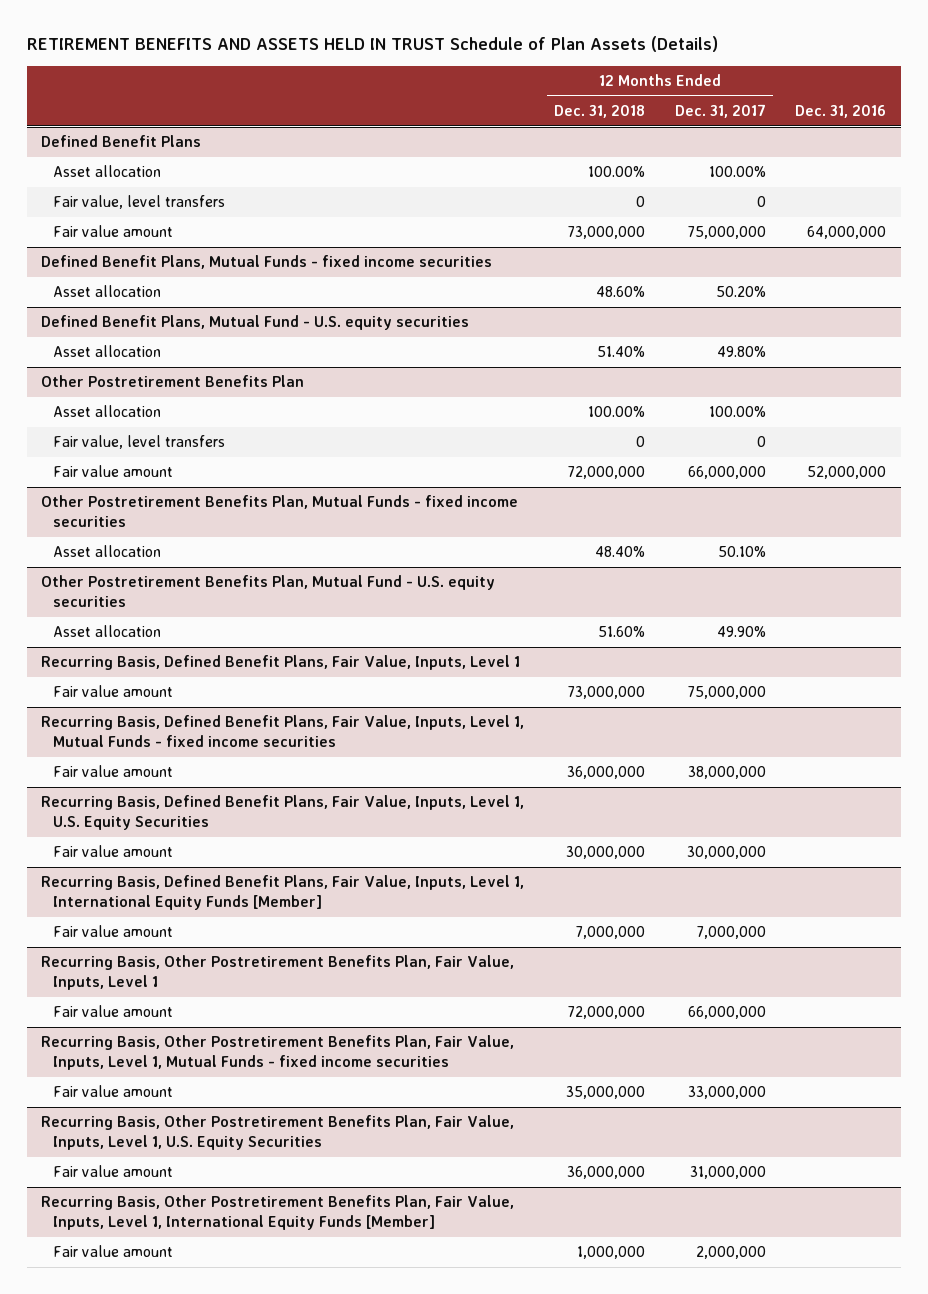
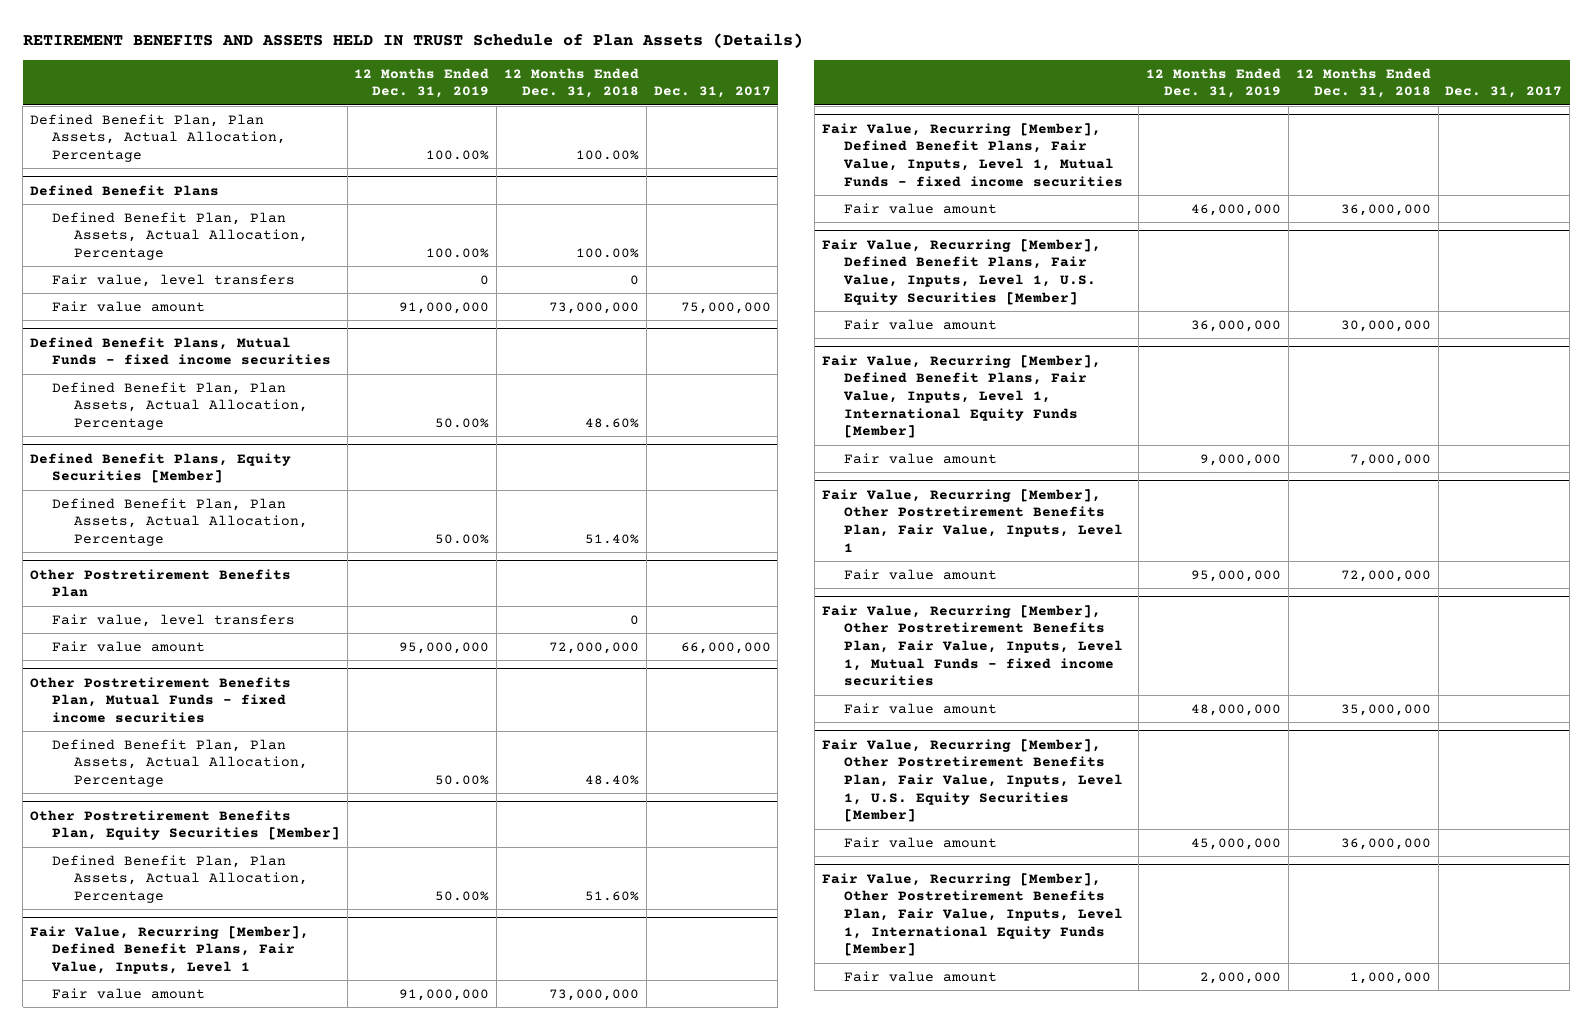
- | 12 Months Ended Dec. 31, 2018 | 12 Months Ended Dec. 31, 2017 | Dec. 31, 2016
+ | 12 Months Ended Dec. 31, 2019 | 12 Months Ended Dec. 31, 2018 | Dec. 31, 2017
+ Defined Benefit Plan, Plan Assets, Actual Allocation, Percentage | 100.00% | 100.00% |
@ Defined Benefit Plans
- Asset allocation | 100.00% | 100.00% |
+ Defined Benefit Plan, Plan Assets, Actual Allocation, Percentage | 100.00% | 100.00% |
@ Defined Benefit Plans, Mutual Funds - fixed income securities
- Asset allocation | 48.60% | 50.20% |
- Defined Benefit Plans, Mutual Fund - U.S. equity securities
- Asset allocation | 51.40% | 49.80% |
@ Defined Benefit Plans, Mutual Funds - fixed income securities
+ Defined Benefit Plan, Plan Assets, Actual Allocation, Percentage | 50.00% | 48.60% |
+ Defined Benefit Plans, Equity Securities [Member]
+ Defined Benefit Plan, Plan Assets, Actual Allocation, Percentage | 50.00% | 51.40% |
@ Other Postretirement Benefits Plan
- Asset allocation | 100.00% | 100.00% |
@ Other Postretirement Benefits Plan, Mutual Funds - fixed income securities
- Asset allocation | 48.40% | 50.10% |
- Other Postretirement Benefits Plan, Mutual Fund - U.S. equity securities
- Asset allocation | 51.60% | 49.90% |
- Recurring Basis, Defined Benefit Plans, Fair Value, Inputs, Level 1
@ Other Postretirement Benefits Plan, Mutual Funds - fixed income securities
+ Defined Benefit Plan, Plan Assets, Actual Allocation, Percentage | 50.00% | 48.40% |
+ Other Postretirement Benefits Plan, Equity Securities [Member]
+ Defined Benefit Plan, Plan Assets, Actual Allocation, Percentage | 50.00% | 51.60% |
+ Fair Value, Recurring [Member], Defined Benefit Plans, Fair Value, Inputs, Level 1
- Recurring Basis, Defined Benefit Plans, Fair Value, Inputs, Level 1, Mutual Funds - fixed income securities
+ Fair Value, Recurring [Member], Defined Benefit Plans, Fair Value, Inputs, Level 1, Mutual Funds - fixed income securities
- Recurring Basis, Defined Benefit Plans, Fair Value, Inputs, Level 1, U.S. Equity Securities
+ Fair Value, Recurring [Member], Defined Benefit Plans, Fair Value, Inputs, Level 1, U.S. Equity Securities [Member]
- Recurring Basis, Defined Benefit Plans, Fair Value, Inputs, Level 1, International Equity Funds [Member]
+ Fair Value, Recurring [Member], Defined Benefit Plans, Fair Value, Inputs, Level 1, International Equity Funds [Member]
- Recurring Basis, Other Postretirement Benefits Plan, Fair Value, Inputs, Level 1
+ Fair Value, Recurring [Member], Other Postretirement Benefits Plan, Fair Value, Inputs, Level 1
- Recurring Basis, Other Postretirement Benefits Plan, Fair Value, Inputs, Level 1, Mutual Funds - fixed income securities
+ Fair Value, Recurring [Member], Other Postretirement Benefits Plan, Fair Value, Inputs, Level 1, Mutual Funds - fixed income securities
- Recurring Basis, Other Postretirement Benefits Plan, Fair Value, Inputs, Level 1, U.S. Equity Securities
+ Fair Value, Recurring [Member], Other Postretirement Benefits Plan, Fair Value, Inputs, Level 1, U.S. Equity Securities [Member]
- Recurring Basis, Other Postretirement Benefits Plan, Fair Value, Inputs, Level 1, International Equity Funds [Member]
+ Fair Value, Recurring [Member], Other Postretirement Benefits Plan, Fair Value, Inputs, Level 1, International Equity Funds [Member]

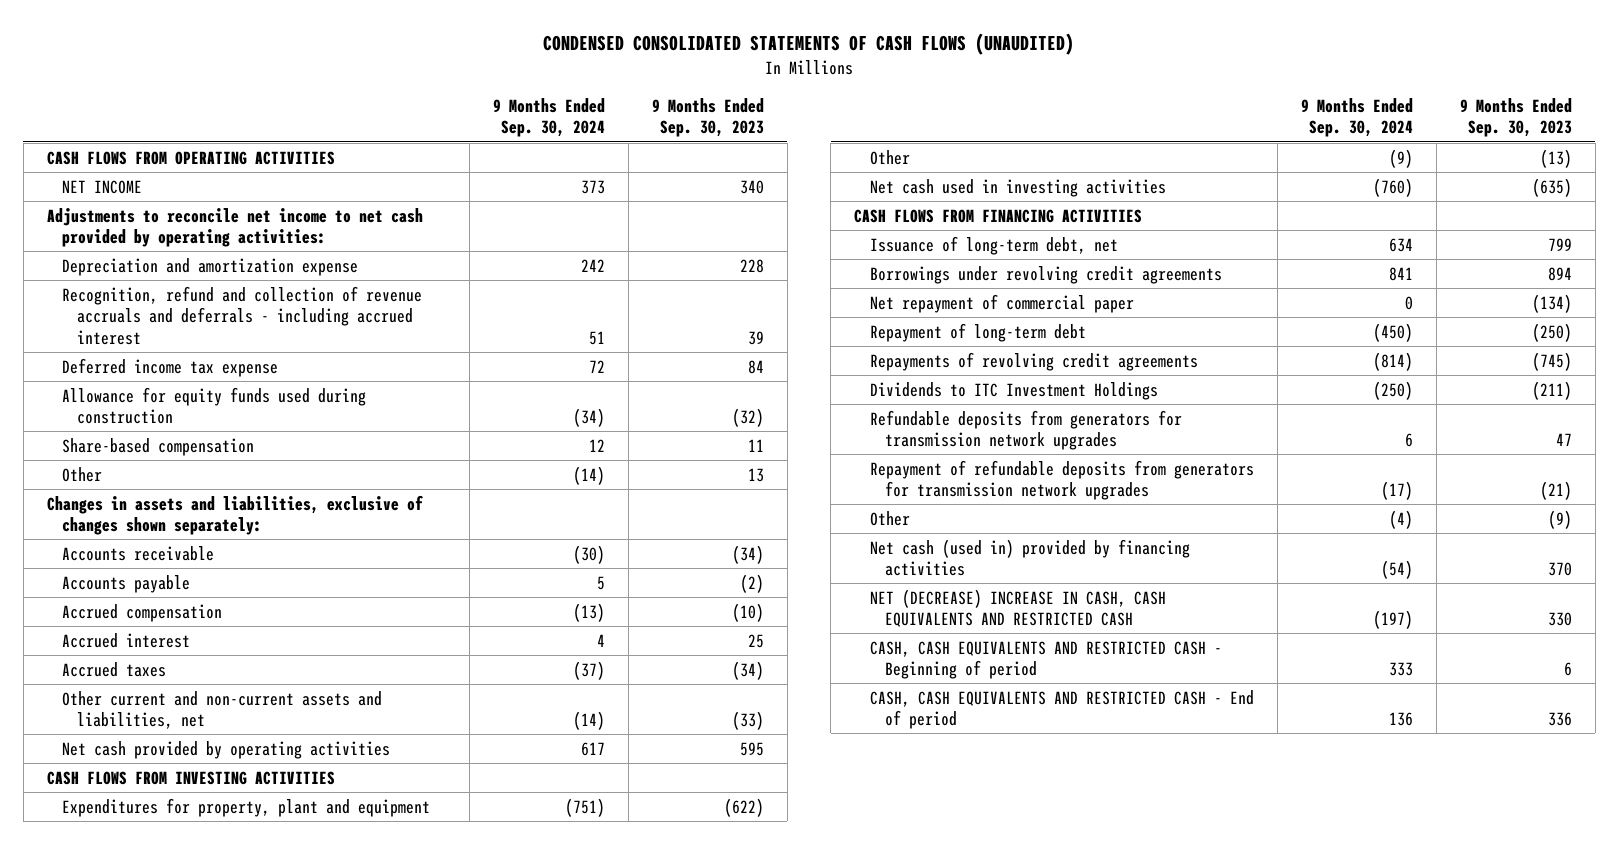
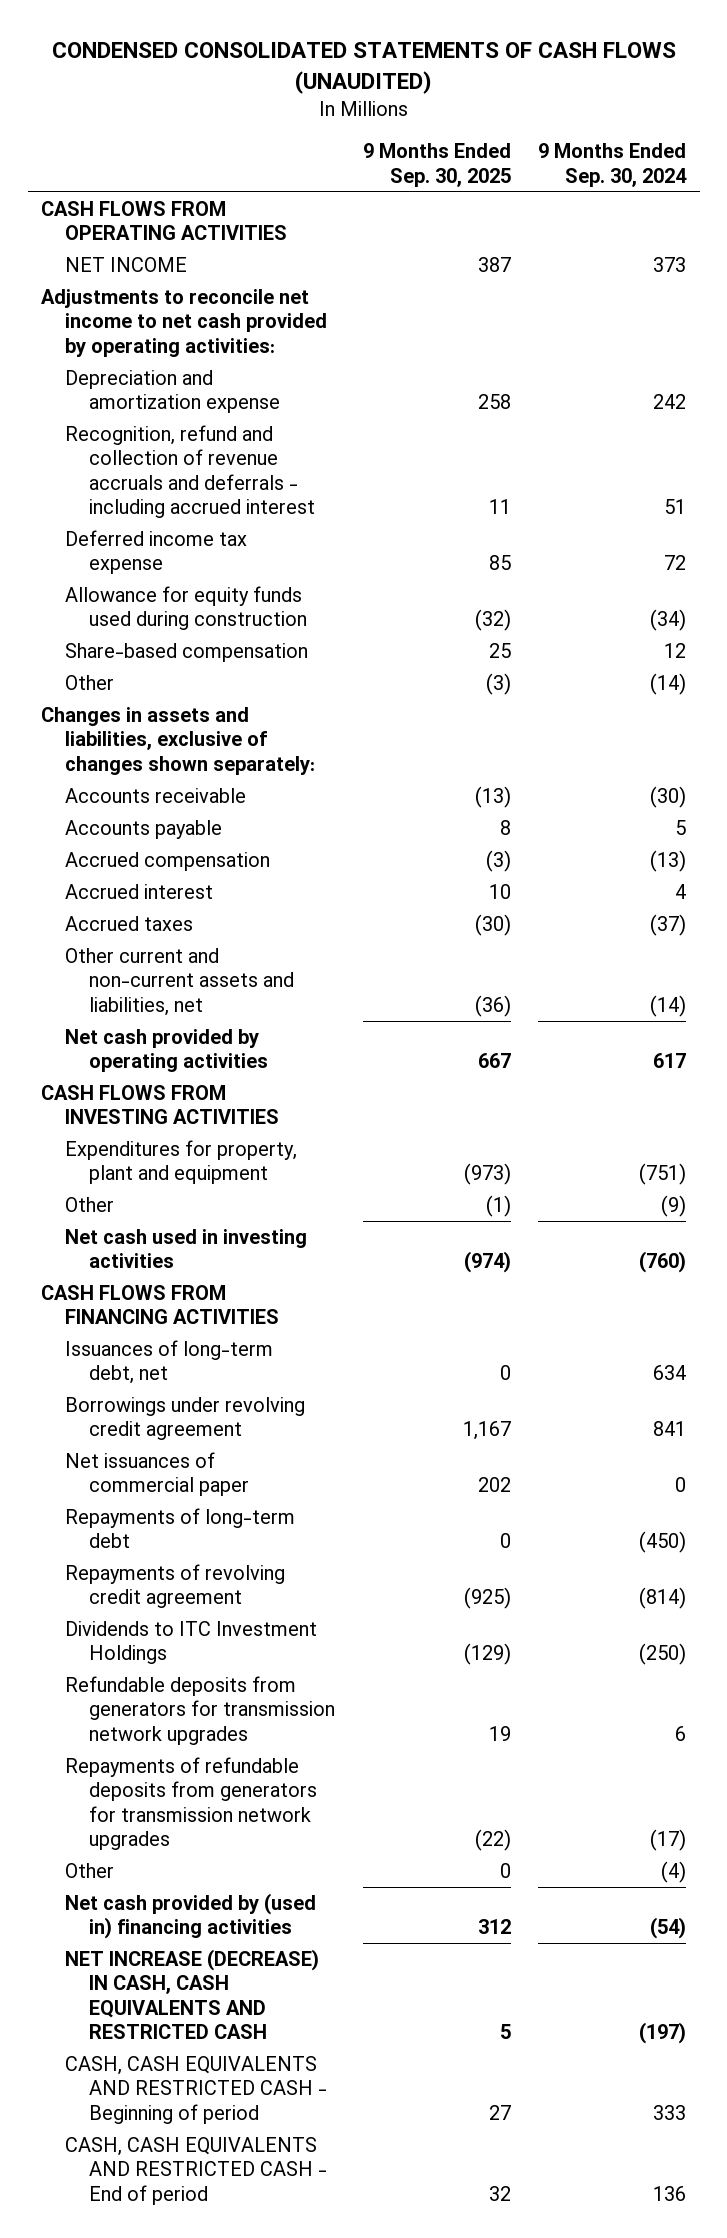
- | 9 Months Ended Sep. 30, 2024 | 9 Months Ended Sep. 30, 2023
+ | 9 Months Ended Sep. 30, 2025 | 9 Months Ended Sep. 30, 2024
- Issuance of long-term debt, net | 634 | 799
- Borrowings under revolving credit agreements | 841 | 894
- Net repayment of commercial paper | 0 | (134)
- Repayment of long-term debt | (450) | (250)
- Repayments of revolving credit agreements | (814) | (745)
+ Issuances of long-term debt, net | 0 | 634
+ Borrowings under revolving credit agreement | 1,167 | 841
+ Net issuances of commercial paper | 202 | 0
+ Repayments of long-term debt | 0 | (450)
+ Repayments of revolving credit agreement | (925) | (814)
- Repayment of refundable deposits from generators for transmission network upgrades | (17) | (21)
+ Repayments of refundable deposits from generators for transmission network upgrades | (22) | (17)
- Net cash (used in) provided by financing activities | (54) | 370
- NET (DECREASE) INCREASE IN CASH, CASH EQUIVALENTS AND RESTRICTED CASH | (197) | 330
+ Net cash provided by (used in) financing activities | 312 | (54)
+ NET INCREASE (DECREASE) IN CASH, CASH EQUIVALENTS AND RESTRICTED CASH | 5 | (197)

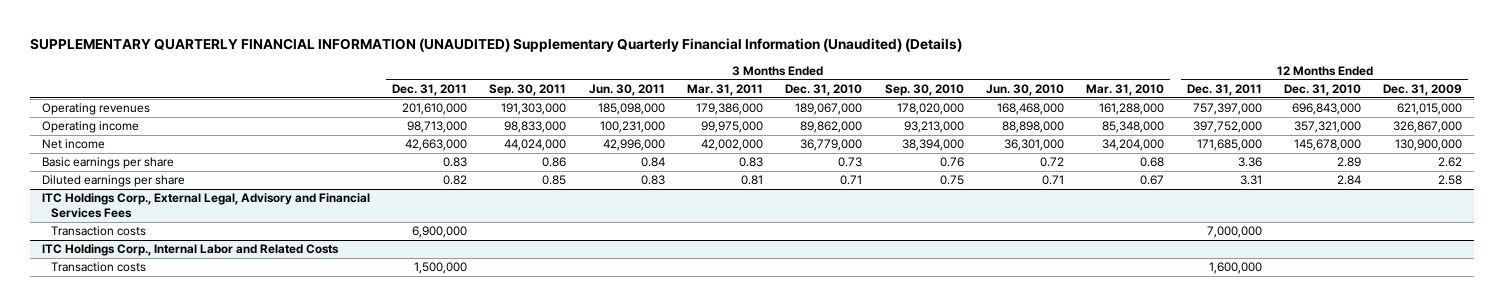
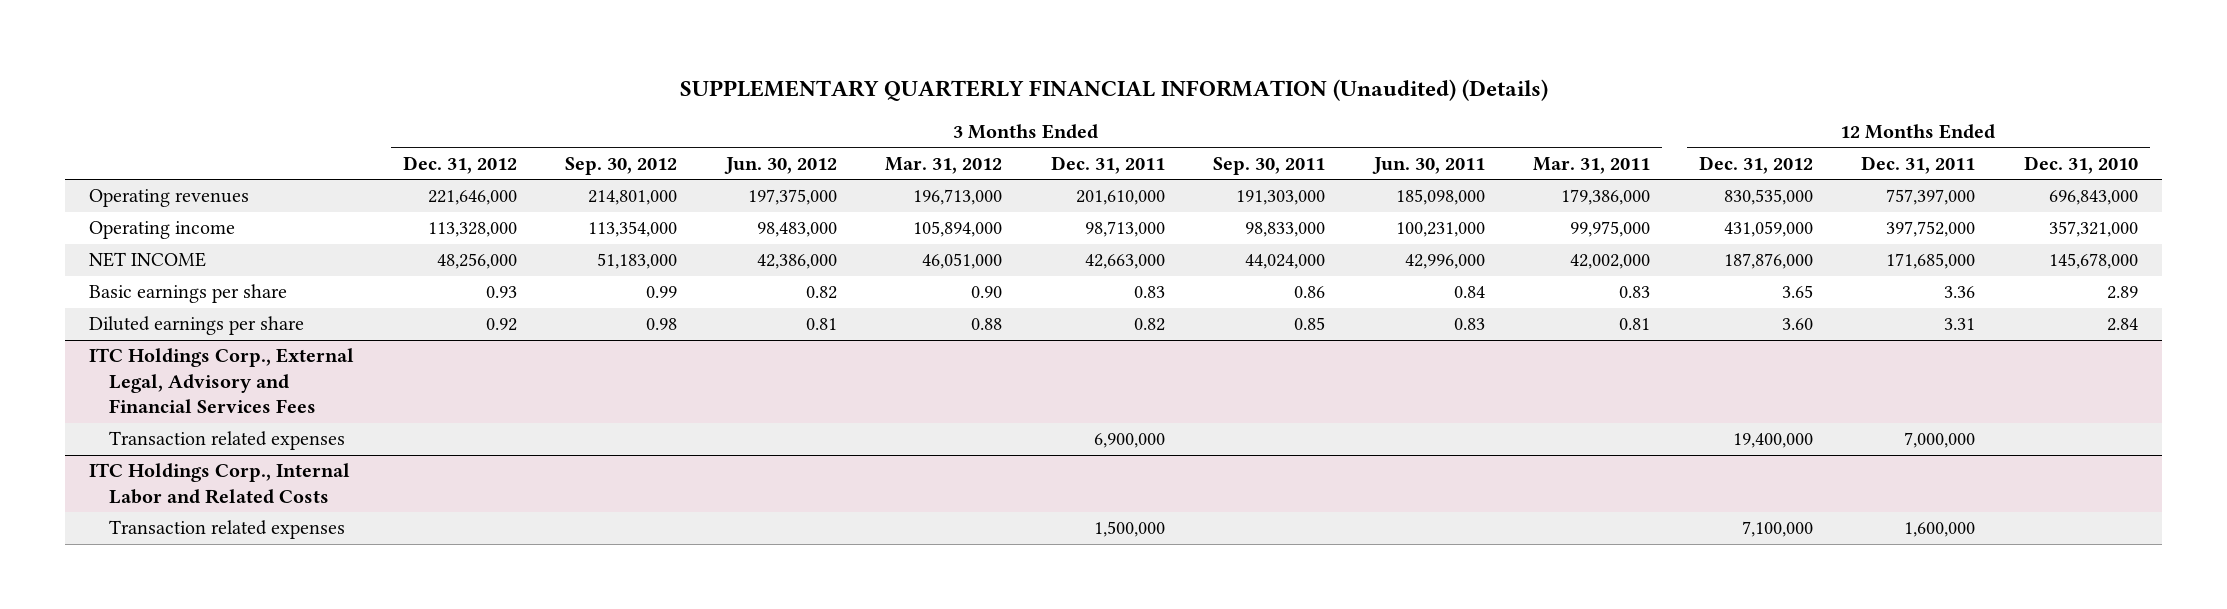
- SUPPLEMENTARY QUARTERLY FINANCIAL INFORMATION (UNAUDITED) Supplementary Quarterly Financial Information (Unaudited) (Details)
+ SUPPLEMENTARY QUARTERLY FINANCIAL INFORMATION (Unaudited) (Details)
- | 3 Months Ended Dec. 31, 2011 | 3 Months Ended Sep. 30, 2011 | 3 Months Ended Jun. 30, 2011 | 3 Months Ended Mar. 31, 2011 | 3 Months Ended Dec. 31, 2010 | 3 Months Ended Sep. 30, 2010 | 3 Months Ended Jun. 30, 2010 | 3 Months Ended Mar. 31, 2010 | 12 Months Ended Dec. 31, 2011 | 12 Months Ended Dec. 31, 2010 | 12 Months Ended Dec. 31, 2009
+ | 3 Months Ended Dec. 31, 2012 | 3 Months Ended Sep. 30, 2012 | 3 Months Ended Jun. 30, 2012 | 3 Months Ended Mar. 31, 2012 | 3 Months Ended Dec. 31, 2011 | 3 Months Ended Sep. 30, 2011 | 3 Months Ended Jun. 30, 2011 | 3 Months Ended Mar. 31, 2011 | 12 Months Ended Dec. 31, 2012 | 12 Months Ended Dec. 31, 2011 | 12 Months Ended Dec. 31, 2010
- Net income | 42,663,000 | 44,024,000 | 42,996,000 | 42,002,000 | 36,779,000 | 38,394,000 | 36,301,000 | 34,204,000 | 171,685,000 | 145,678,000 | 130,900,000
+ NET INCOME | 48,256,000 | 51,183,000 | 42,386,000 | 46,051,000 | 42,663,000 | 44,024,000 | 42,996,000 | 42,002,000 | 187,876,000 | 171,685,000 | 145,678,000
@ ITC Holdings Corp., External Legal, Advisory and Financial Services Fees
- Transaction costs | 6,900,000 | | | | | | | | 7,000,000 | |
+ Transaction related expenses | | | | | 6,900,000 | | | | 19,400,000 | 7,000,000 |
@ ITC Holdings Corp., Internal Labor and Related Costs
- Transaction costs | 1,500,000 | | | | | | | | 1,600,000 | |
+ Transaction related expenses | | | | | 1,500,000 | | | | 7,100,000 | 1,600,000 |

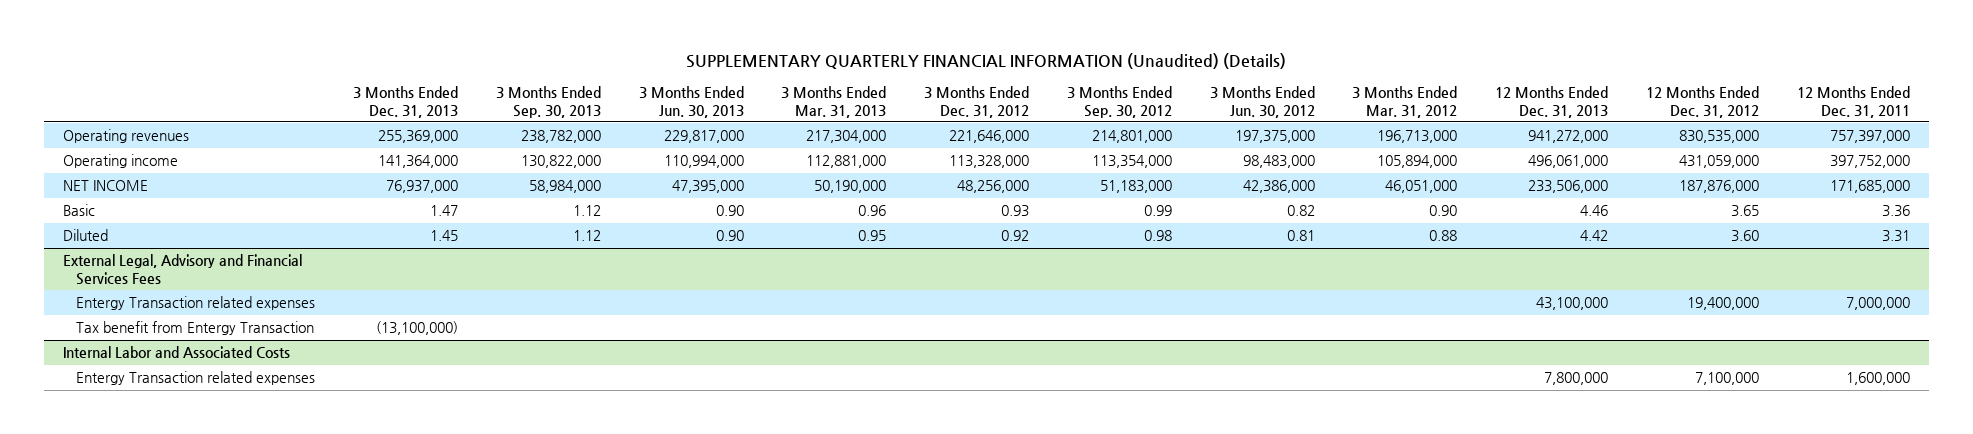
- | 3 Months Ended Dec. 31, 2012 | 3 Months Ended Sep. 30, 2012 | 3 Months Ended Jun. 30, 2012 | 3 Months Ended Mar. 31, 2012 | 3 Months Ended Dec. 31, 2011 | 3 Months Ended Sep. 30, 2011 | 3 Months Ended Jun. 30, 2011 | 3 Months Ended Mar. 31, 2011 | 12 Months Ended Dec. 31, 2012 | 12 Months Ended Dec. 31, 2011 | 12 Months Ended Dec. 31, 2010
+ | 3 Months Ended Dec. 31, 2013 | 3 Months Ended Sep. 30, 2013 | 3 Months Ended Jun. 30, 2013 | 3 Months Ended Mar. 31, 2013 | 3 Months Ended Dec. 31, 2012 | 3 Months Ended Sep. 30, 2012 | 3 Months Ended Jun. 30, 2012 | 3 Months Ended Mar. 31, 2012 | 12 Months Ended Dec. 31, 2013 | 12 Months Ended Dec. 31, 2012 | 12 Months Ended Dec. 31, 2011
- Basic earnings per share | 0.93 | 0.99 | 0.82 | 0.90 | 0.83 | 0.86 | 0.84 | 0.83 | 3.65 | 3.36 | 2.89
- Diluted earnings per share | 0.92 | 0.98 | 0.81 | 0.88 | 0.82 | 0.85 | 0.83 | 0.81 | 3.60 | 3.31 | 2.84
- ITC Holdings Corp., External Legal, Advisory and Financial Services Fees
- Transaction related expenses | | | | | 6,900,000 | | | | 19,400,000 | 7,000,000 |
- ITC Holdings Corp., Internal Labor and Related Costs
- Transaction related expenses | | | | | 1,500,000 | | | | 7,100,000 | 1,600,000 |
+ Basic | 1.47 | 1.12 | 0.90 | 0.96 | 0.93 | 0.99 | 0.82 | 0.90 | 4.46 | 3.65 | 3.36
+ Diluted | 1.45 | 1.12 | 0.90 | 0.95 | 0.92 | 0.98 | 0.81 | 0.88 | 4.42 | 3.60 | 3.31
+ External Legal, Advisory and Financial Services Fees
+ Entergy Transaction related expenses | | | | | | | | | 43,100,000 | 19,400,000 | 7,000,000
+ Tax benefit from Entergy Transaction | (13,100,000) | | | | | | | | | |
+ Internal Labor and Associated Costs
+ Entergy Transaction related expenses | | | | | | | | | 7,800,000 | 7,100,000 | 1,600,000

